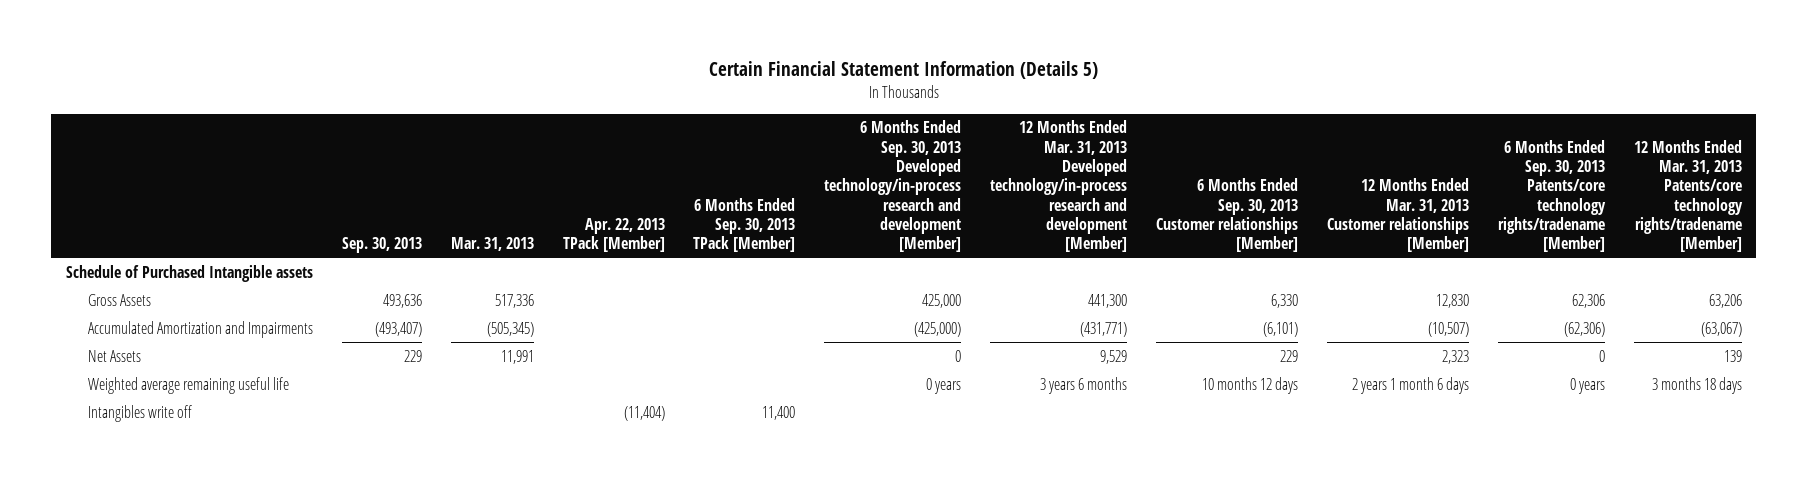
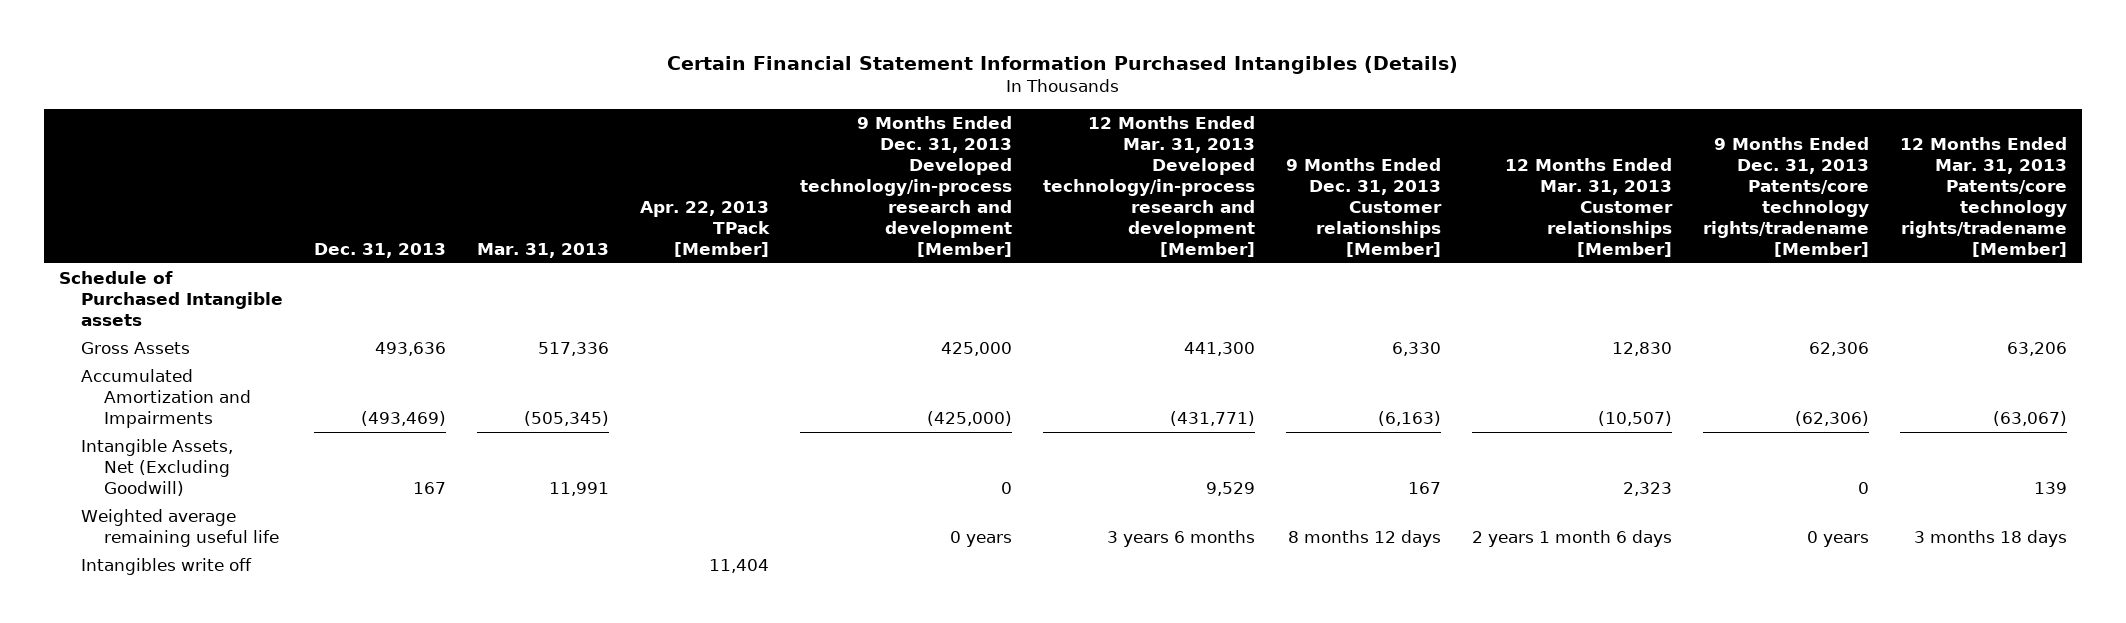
- Certain Financial Statement Information (Details 5)
+ Certain Financial Statement Information Purchased Intangibles (Details)
- | Sep. 30, 2013 | Mar. 31, 2013 | Apr. 22, 2013 TPack [Member] | 6 Months Ended Sep. 30, 2013 TPack [Member] | 6 Months Ended Sep. 30, 2013 Developed technology/in-process research and development [Member] | 12 Months Ended Mar. 31, 2013 Developed technology/in-process research and development [Member] | 6 Months Ended Sep. 30, 2013 Customer relationships [Member] | 12 Months Ended Mar. 31, 2013 Customer relationships [Member] | 6 Months Ended Sep. 30, 2013 Patents/core technology rights/tradename [Member] | 12 Months Ended Mar. 31, 2013 Patents/core technology rights/tradename [Member]
+ | Dec. 31, 2013 | Mar. 31, 2013 | Apr. 22, 2013 TPack [Member] | 9 Months Ended Dec. 31, 2013 Developed technology/in-process research and development [Member] | 12 Months Ended Mar. 31, 2013 Developed technology/in-process research and development [Member] | 9 Months Ended Dec. 31, 2013 Customer relationships [Member] | 12 Months Ended Mar. 31, 2013 Customer relationships [Member] | 9 Months Ended Dec. 31, 2013 Patents/core technology rights/tradename [Member] | 12 Months Ended Mar. 31, 2013 Patents/core technology rights/tradename [Member]
- Net Assets | 229 | 11,991 | | | 0 | 9,529 | 229 | 2,323 | 0 | 139
+ Intangible Assets, Net (Excluding Goodwill) | 167 | 11,991 | | 0 | 9,529 | 167 | 2,323 | 0 | 139
- Intangibles write off | | | (11,404) | 11,400 | | | | | |
+ Intangibles write off | | | 11,404 | | | | | |

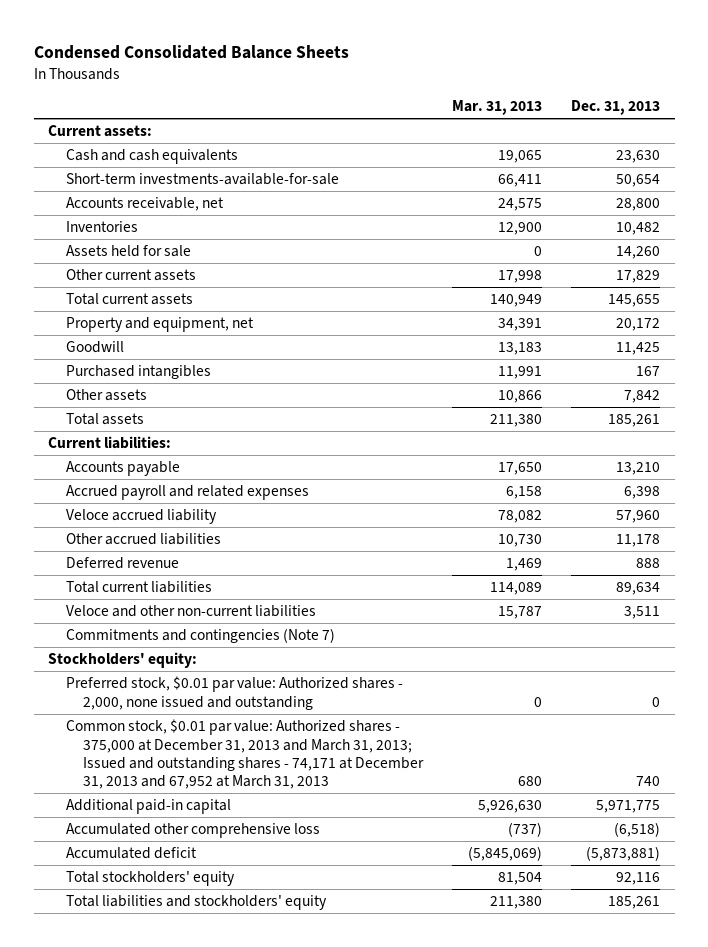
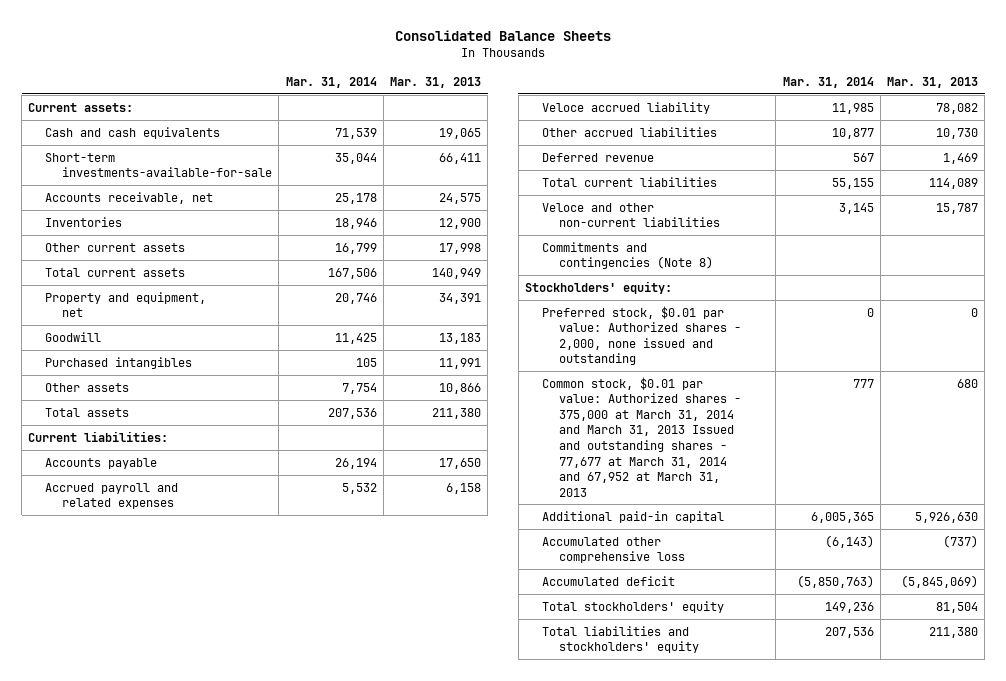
- Condensed Consolidated Balance Sheets
+ Consolidated Balance Sheets
- | Mar. 31, 2013 | Dec. 31, 2013
+ | Mar. 31, 2014 | Mar. 31, 2013
- Assets held for sale | 0 | 14,260
- Commitments and contingencies (Note 7)
+ Commitments and contingencies (Note 8)
- Common stock, $0.01 par value: Authorized shares - 375,000 at December 31, 2013 and March 31, 2013; Issued and outstanding shares - 74,171 at December 31, 2013 and 67,952 at March 31, 2013 | 680 | 740
+ Common stock, $0.01 par value: Authorized shares - 375,000 at March 31, 2014 and March 31, 2013 Issued and outstanding shares - 77,677 at March 31, 2014 and 67,952 at March 31, 2013 | 777 | 680

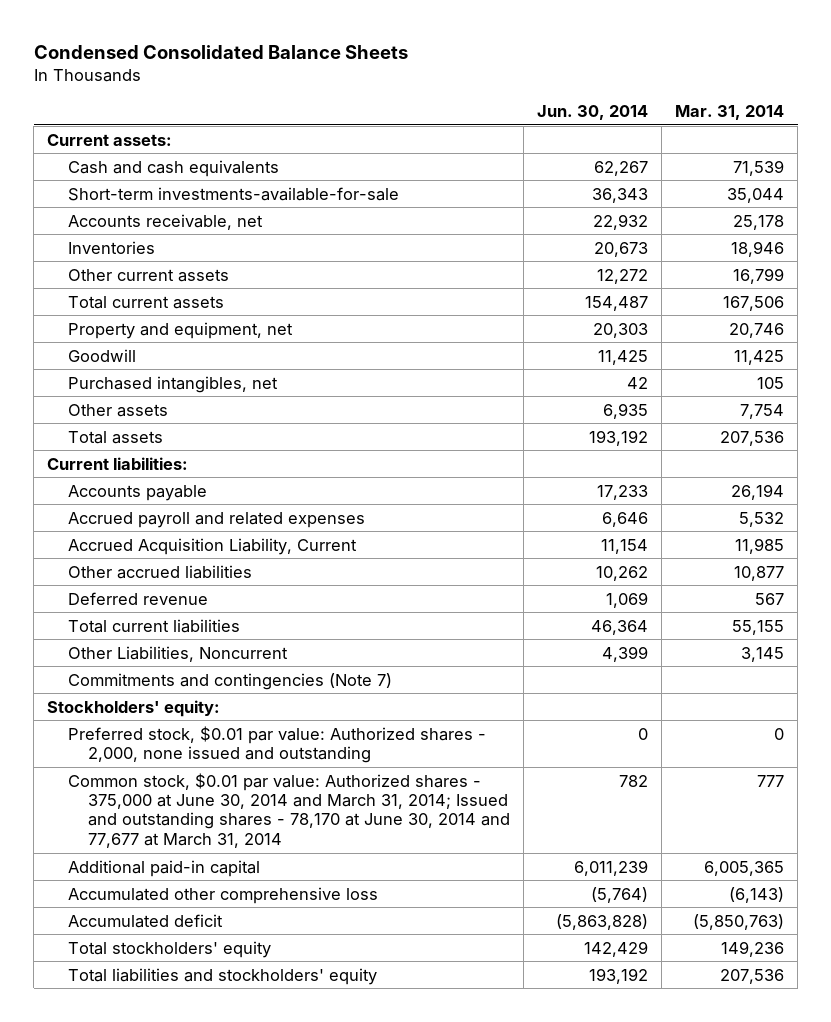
- Consolidated Balance Sheets
+ Condensed Consolidated Balance Sheets
- | Mar. 31, 2014 | Mar. 31, 2013
+ | Jun. 30, 2014 | Mar. 31, 2014
- Purchased intangibles | 105 | 11,991
+ Purchased intangibles, net | 42 | 105
- Veloce accrued liability | 11,985 | 78,082
+ Accrued Acquisition Liability, Current | 11,154 | 11,985
- Veloce and other non-current liabilities | 3,145 | 15,787
- Commitments and contingencies (Note 8)
+ Other Liabilities, Noncurrent | 4,399 | 3,145
+ Commitments and contingencies (Note 7)
- Common stock, $0.01 par value: Authorized shares - 375,000 at March 31, 2014 and March 31, 2013 Issued and outstanding shares - 77,677 at March 31, 2014 and 67,952 at March 31, 2013 | 777 | 680
+ Common stock, $0.01 par value: Authorized shares - 375,000 at June 30, 2014 and March 31, 2014; Issued and outstanding shares - 78,170 at June 30, 2014 and 77,677 at March 31, 2014 | 782 | 777

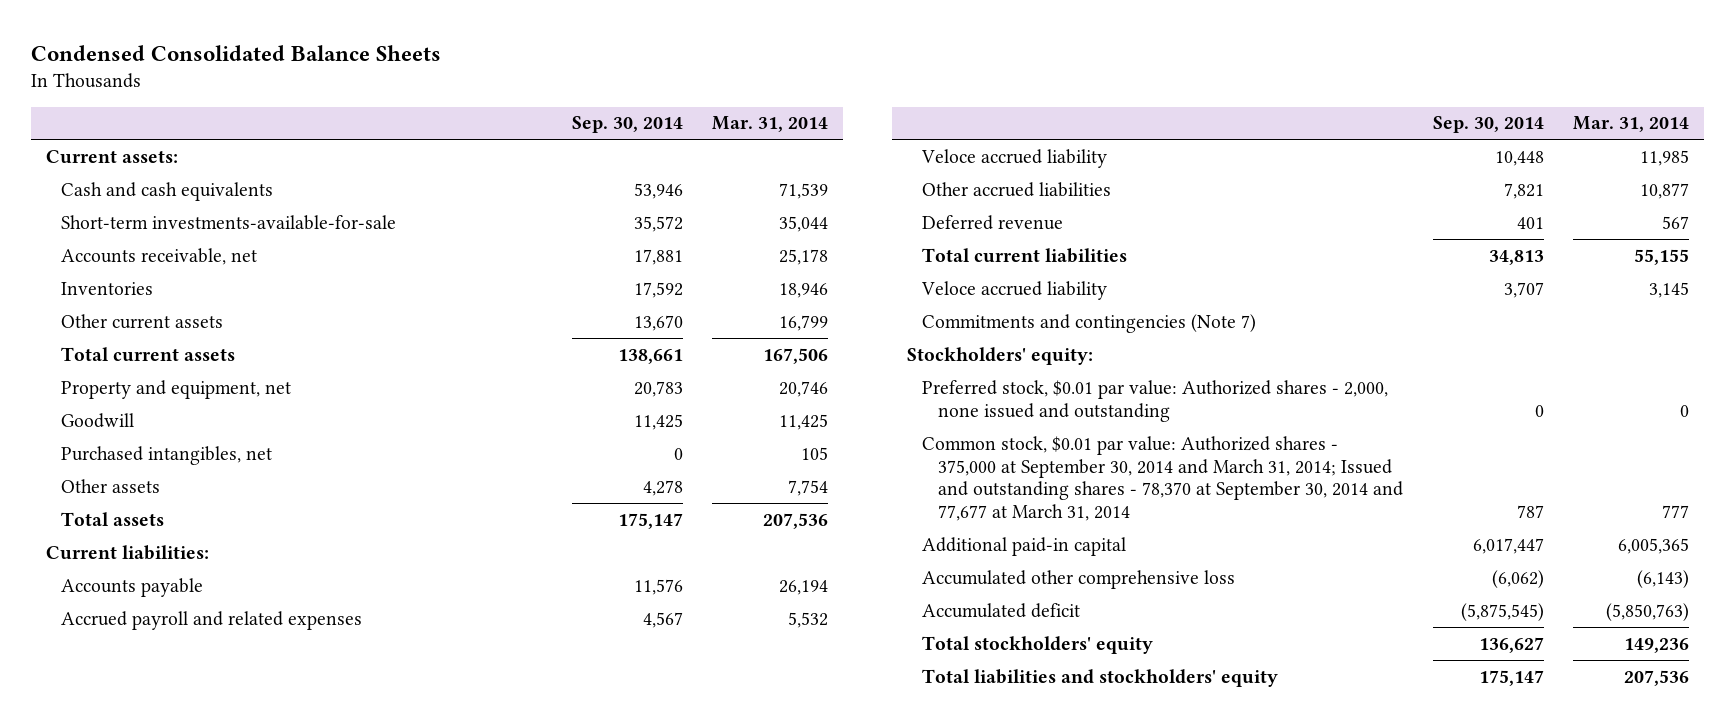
- | Jun. 30, 2014 | Mar. 31, 2014
+ | Sep. 30, 2014 | Mar. 31, 2014
- Accrued Acquisition Liability, Current | 11,154 | 11,985
+ Veloce accrued liability | 10,448 | 11,985
- Other Liabilities, Noncurrent | 4,399 | 3,145
+ Veloce accrued liability | 3,707 | 3,145
- Common stock, $0.01 par value: Authorized shares - 375,000 at June 30, 2014 and March 31, 2014; Issued and outstanding shares - 78,170 at June 30, 2014 and 77,677 at March 31, 2014 | 782 | 777
+ Common stock, $0.01 par value: Authorized shares - 375,000 at September 30, 2014 and March 31, 2014; Issued and outstanding shares - 78,370 at September 30, 2014 and 77,677 at March 31, 2014 | 787 | 777

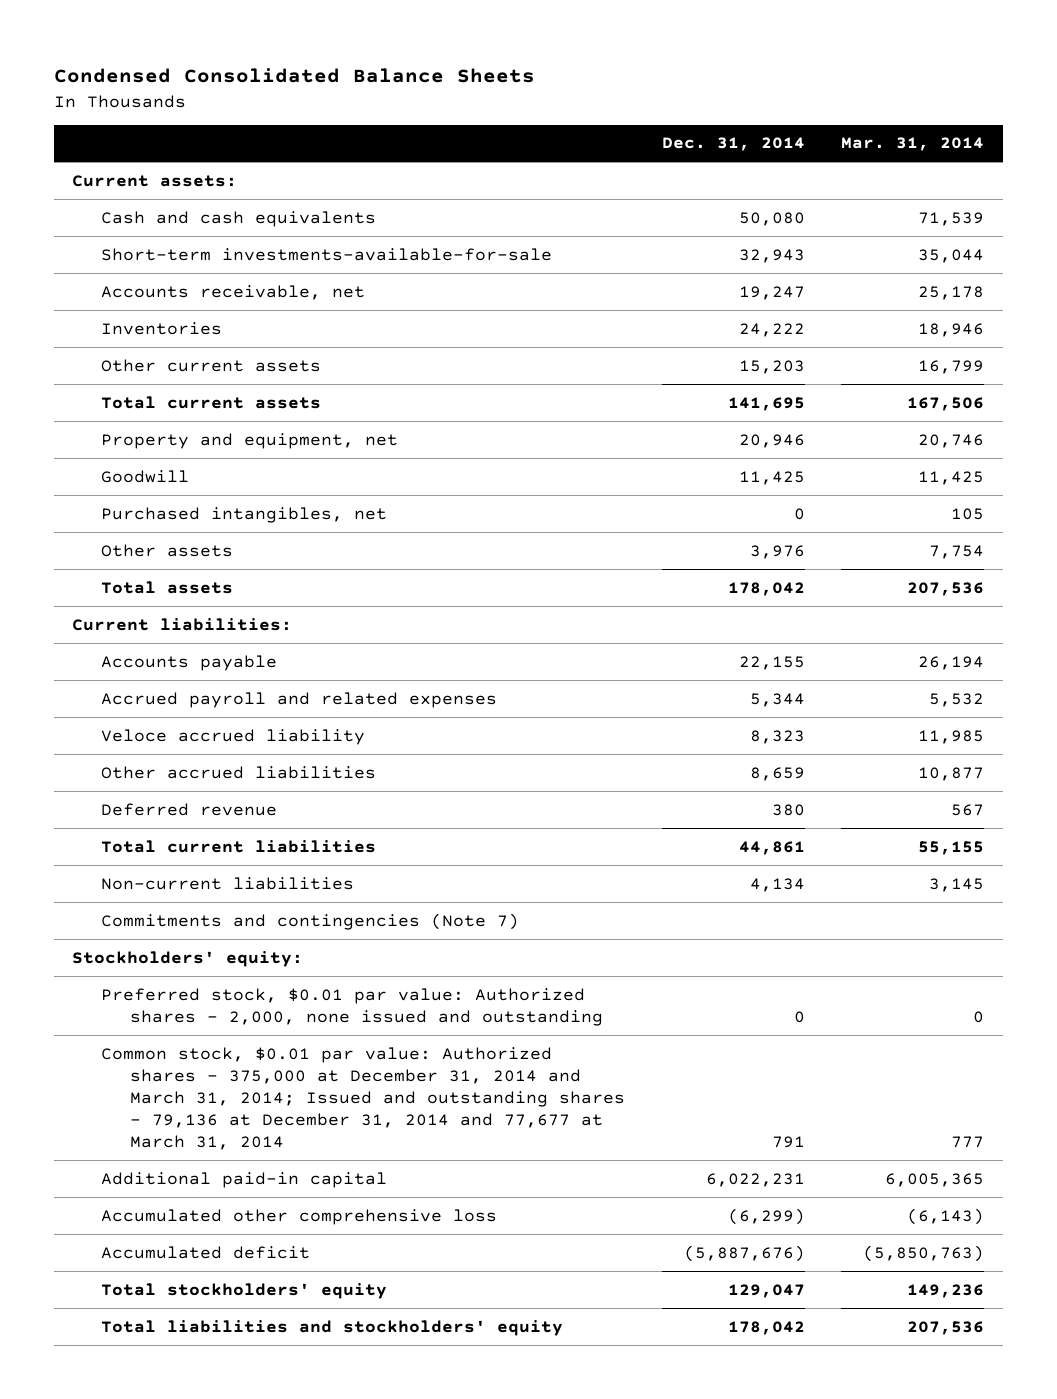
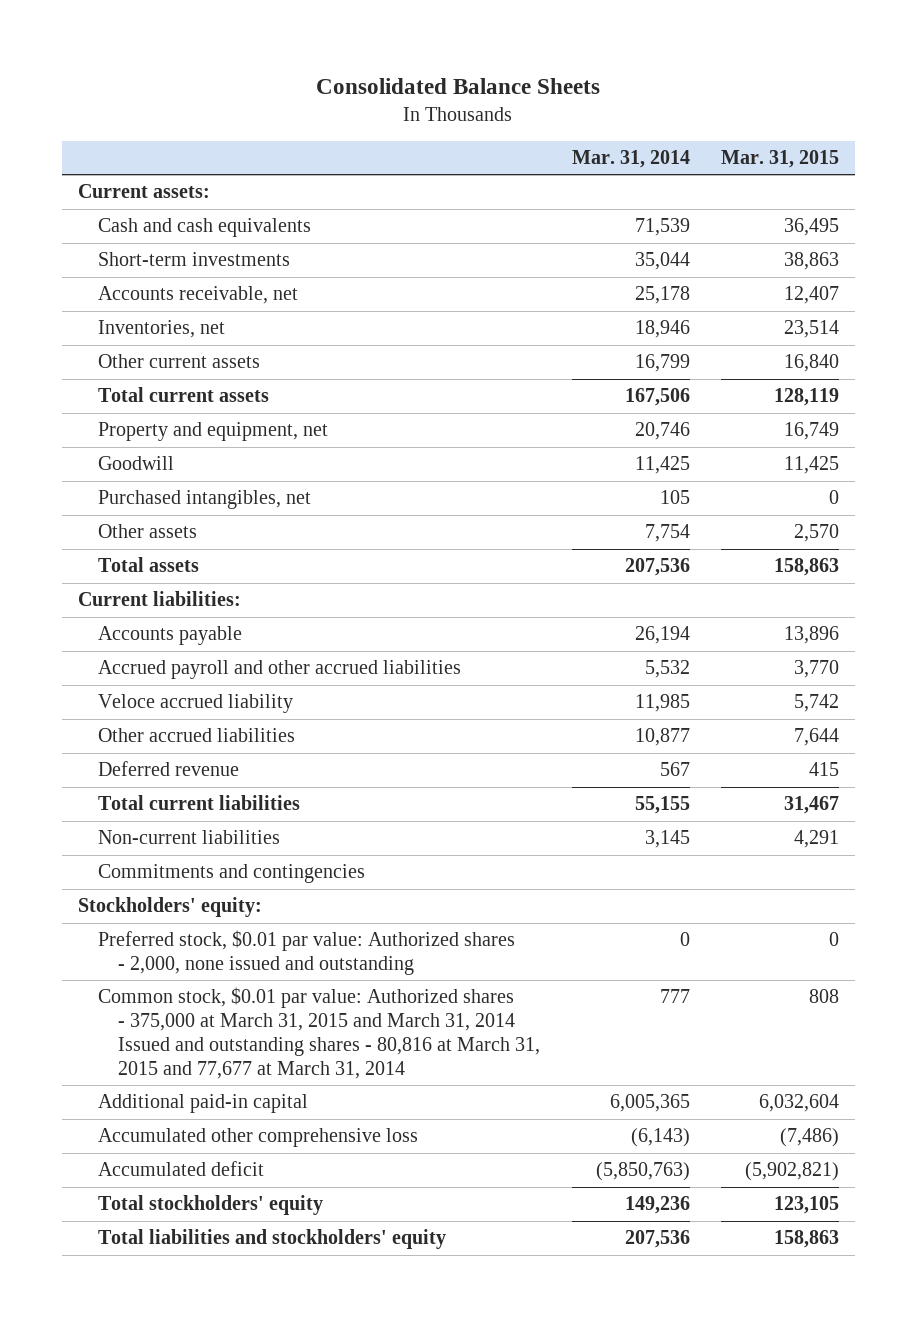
- Condensed Consolidated Balance Sheets
+ Consolidated Balance Sheets
- | Dec. 31, 2014 | Mar. 31, 2014
+ | Mar. 31, 2014 | Mar. 31, 2015
- Short-term investments-available-for-sale | 32,943 | 35,044
+ Short-term investments | 35,044 | 38,863
- Inventories | 24,222 | 18,946
+ Inventories, net | 18,946 | 23,514
- Accrued payroll and related expenses | 5,344 | 5,532
+ Accrued payroll and other accrued liabilities | 5,532 | 3,770
- Commitments and contingencies (Note 7)
+ Commitments and contingencies
- Common stock, $0.01 par value: Authorized shares - 375,000 at December 31, 2014 and March 31, 2014; Issued and outstanding shares - 79,136 at December 31, 2014 and 77,677 at March 31, 2014 | 791 | 777
+ Common stock, $0.01 par value: Authorized shares - 375,000 at March 31, 2015 and March 31, 2014 Issued and outstanding shares - 80,816 at March 31, 2015 and 77,677 at March 31, 2014 | 777 | 808

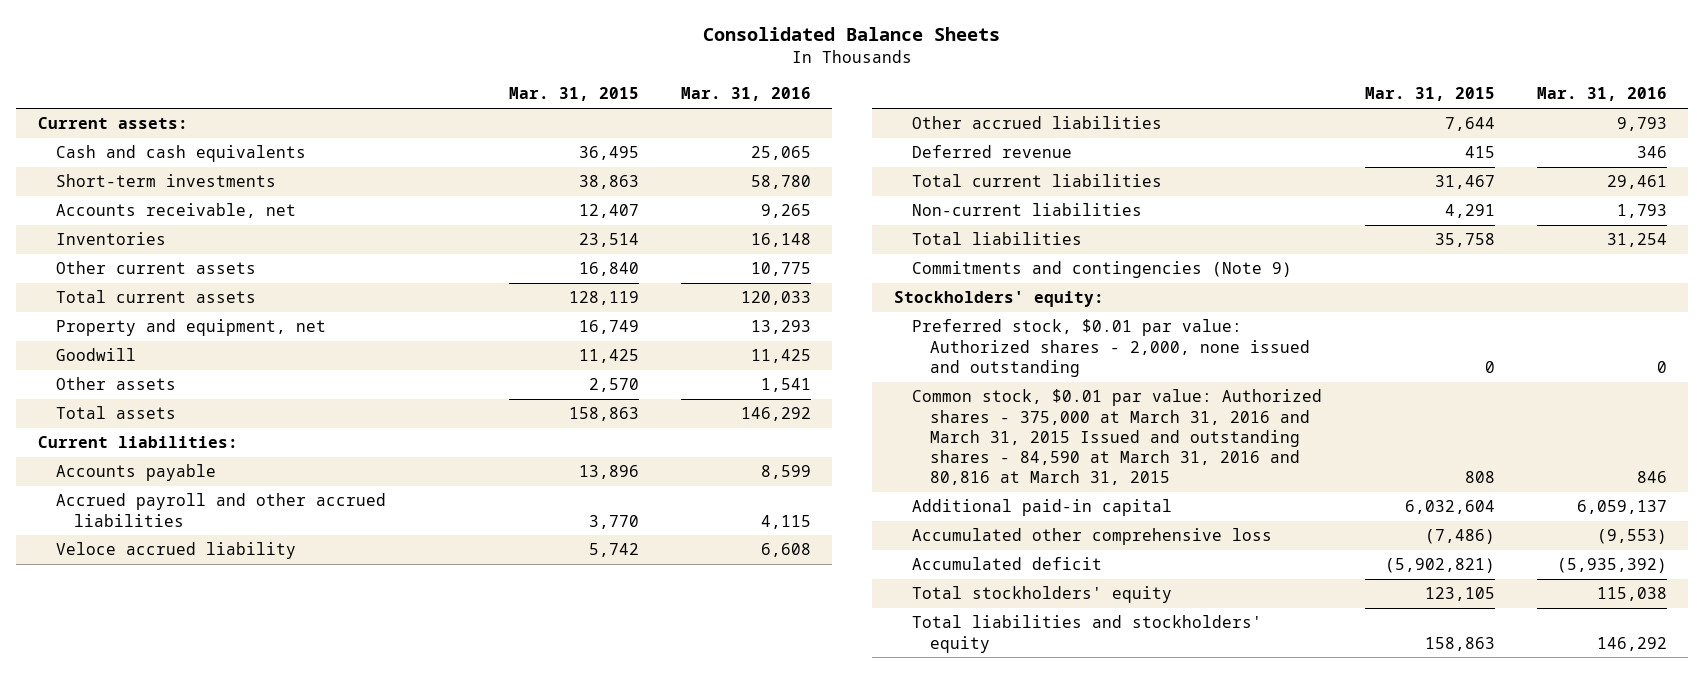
- | Mar. 31, 2014 | Mar. 31, 2015
+ | Mar. 31, 2015 | Mar. 31, 2016
- Inventories, net | 18,946 | 23,514
+ Inventories | 23,514 | 16,148
- Purchased intangibles, net | 105 | 0
- Commitments and contingencies
+ Total liabilities | 35,758 | 31,254
+ Commitments and contingencies (Note 9)
- Common stock, $0.01 par value: Authorized shares - 375,000 at March 31, 2015 and March 31, 2014 Issued and outstanding shares - 80,816 at March 31, 2015 and 77,677 at March 31, 2014 | 777 | 808
+ Common stock, $0.01 par value: Authorized shares - 375,000 at March 31, 2016 and March 31, 2015 Issued and outstanding shares - 84,590 at March 31, 2016 and 80,816 at March 31, 2015 | 808 | 846

